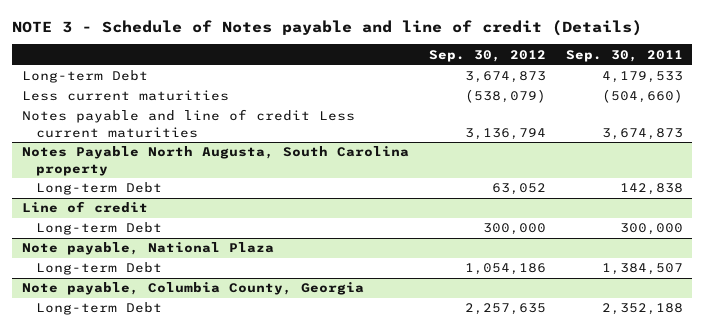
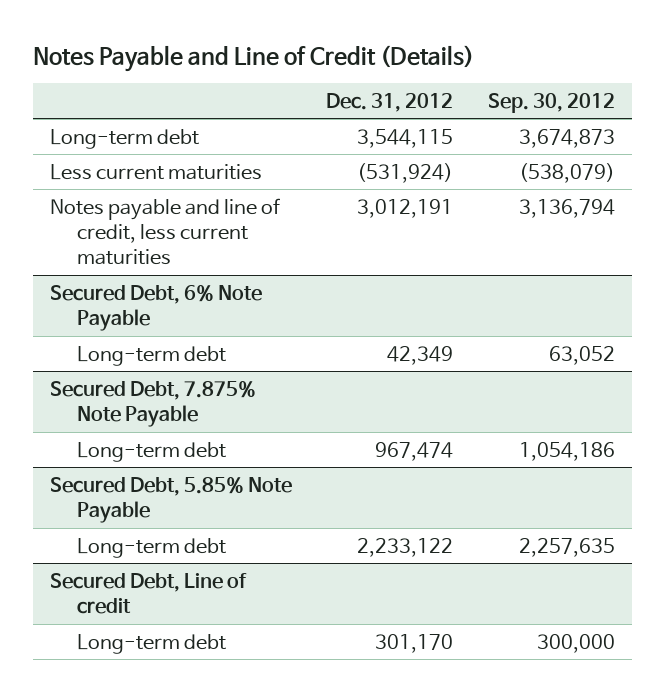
- NOTE 3 - Schedule of Notes payable and line of credit (Details)
+ Notes Payable and Line of Credit (Details)
- | Sep. 30, 2012 | Sep. 30, 2011
+ | Dec. 31, 2012 | Sep. 30, 2012
- Long-term Debt | 3,674,873 | 4,179,533
+ Long-term debt | 3,544,115 | 3,674,873
- Notes payable and line of credit Less current maturities | 3,136,794 | 3,674,873
- Notes Payable North Augusta, South Carolina property
- Long-term Debt | 63,052 | 142,838
- Line of credit
- Long-term Debt | 300,000 | 300,000
- Note payable, National Plaza
- Long-term Debt | 1,054,186 | 1,384,507
- Note payable, Columbia County, Georgia
- Long-term Debt | 2,257,635 | 2,352,188
+ Notes payable and line of credit, less current maturities | 3,012,191 | 3,136,794
+ Secured Debt, 6% Note Payable
+ Long-term debt | 42,349 | 63,052
+ Secured Debt, 7.875% Note Payable
+ Long-term debt | 967,474 | 1,054,186
+ Secured Debt, 5.85% Note Payable
+ Long-term debt | 2,233,122 | 2,257,635
+ Secured Debt, Line of credit
+ Long-term debt | 301,170 | 300,000

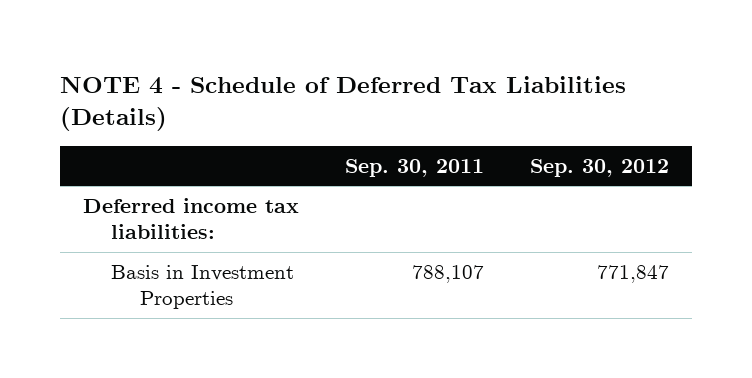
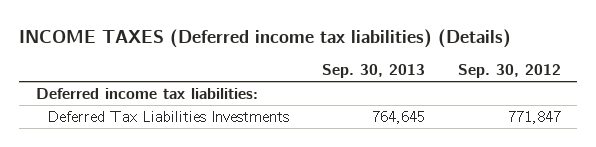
- NOTE 4 - Schedule of Deferred Tax Liabilities (Details)
+ INCOME TAXES (Deferred income tax liabilities) (Details)
- | Sep. 30, 2011 | Sep. 30, 2012
+ | Sep. 30, 2013 | Sep. 30, 2012
- Basis in Investment Properties | 788,107 | 771,847
+ Deferred Tax Liabilities Investments | 764,645 | 771,847

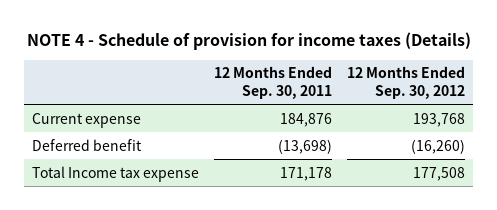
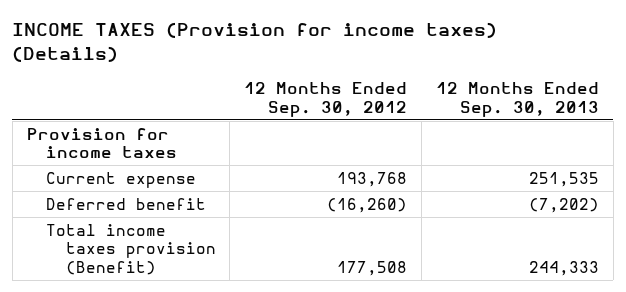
- NOTE 4 - Schedule of provision for income taxes (Details)
+ INCOME TAXES (Provision for income taxes) (Details)
- | 12 Months Ended Sep. 30, 2011 | 12 Months Ended Sep. 30, 2012
+ | 12 Months Ended Sep. 30, 2012 | 12 Months Ended Sep. 30, 2013
+ Provision for income taxes
- Total Income tax expense | 171,178 | 177,508
+ Total income taxes provision (Benefit) | 177,508 | 244,333

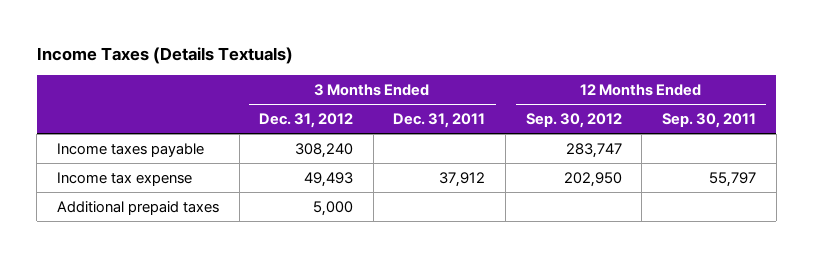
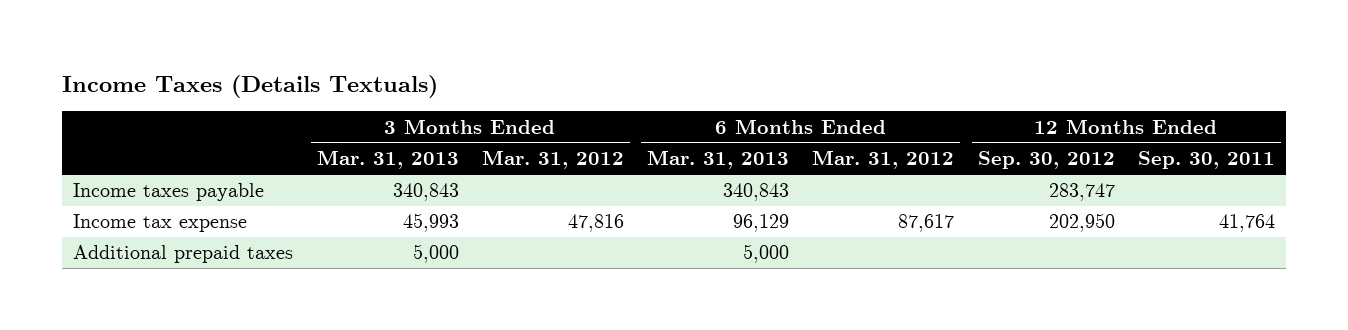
- | 3 Months Ended Dec. 31, 2012 | 3 Months Ended Dec. 31, 2011 | 12 Months Ended Sep. 30, 2012 | 12 Months Ended Sep. 30, 2011
+ | 3 Months Ended Mar. 31, 2013 | 3 Months Ended Mar. 31, 2012 | 6 Months Ended Mar. 31, 2013 | 6 Months Ended Mar. 31, 2012 | 12 Months Ended Sep. 30, 2012 | 12 Months Ended Sep. 30, 2011
- Income tax expense | 49,493 | 37,912 | 202,950 | 55,797
+ Income tax expense | 45,993 | 47,816 | 96,129 | 87,617 | 202,950 | 41,764

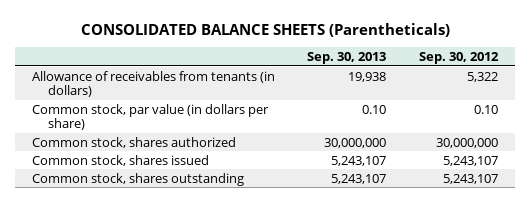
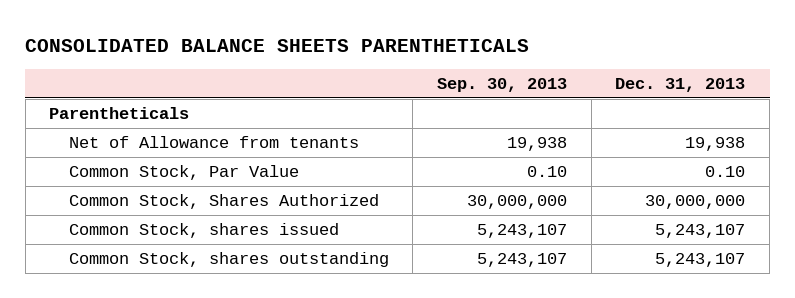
- CONSOLIDATED BALANCE SHEETS (Parentheticals)
+ CONSOLIDATED BALANCE SHEETS PARENTHETICALS
- | Sep. 30, 2013 | Sep. 30, 2012
+ | Sep. 30, 2013 | Dec. 31, 2013
- Allowance of receivables from tenants (in dollars) | 19,938 | 5,322
- Common stock, par value (in dollars per share) | 0.10 | 0.10
- Common stock, shares authorized | 30,000,000 | 30,000,000
- Common stock, shares issued | 5,243,107 | 5,243,107
- Common stock, shares outstanding | 5,243,107 | 5,243,107
+ Parentheticals
+ Net of Allowance from tenants | 19,938 | 19,938
+ Common Stock, Par Value | 0.10 | 0.10
+ Common Stock, Shares Authorized | 30,000,000 | 30,000,000
+ Common Stock, shares issued | 5,243,107 | 5,243,107
+ Common Stock, shares outstanding | 5,243,107 | 5,243,107

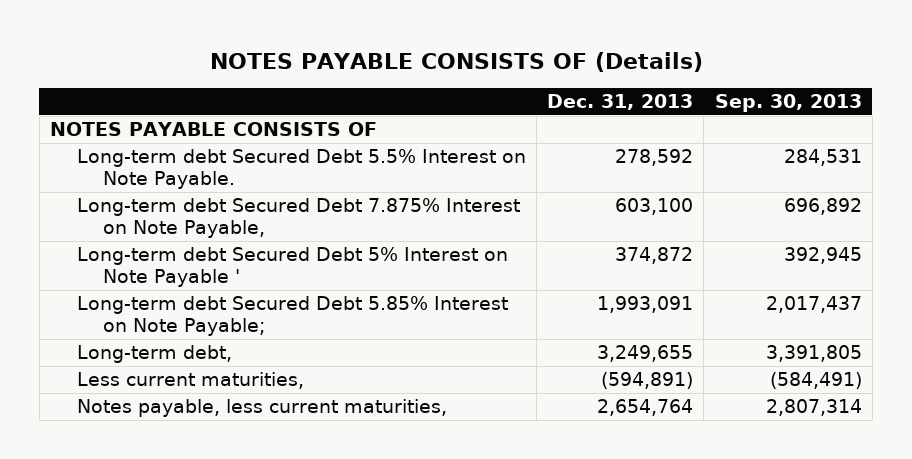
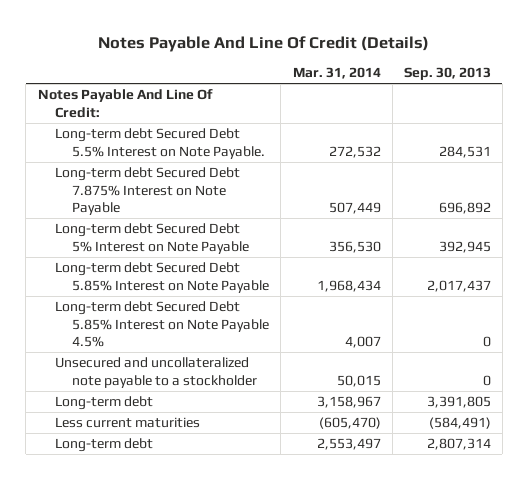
- NOTES PAYABLE CONSISTS OF (Details)
+ Notes Payable And Line Of Credit (Details)
- | Dec. 31, 2013 | Sep. 30, 2013
+ | Mar. 31, 2014 | Sep. 30, 2013
- NOTES PAYABLE CONSISTS OF
+ Notes Payable And Line Of Credit:
- Long-term debt Secured Debt 7.875% Interest on Note Payable, | 603,100 | 696,892
- Long-term debt Secured Debt 5% Interest on Note Payable ' | 374,872 | 392,945
- Long-term debt Secured Debt 5.85% Interest on Note Payable; | 1,993,091 | 2,017,437
- Long-term debt, | 3,249,655 | 3,391,805
- Less current maturities, | (594,891) | (584,491)
- Notes payable, less current maturities, | 2,654,764 | 2,807,314
+ Long-term debt Secured Debt 7.875% Interest on Note Payable | 507,449 | 696,892
+ Long-term debt Secured Debt 5% Interest on Note Payable | 356,530 | 392,945
+ Long-term debt Secured Debt 5.85% Interest on Note Payable | 1,968,434 | 2,017,437
+ Long-term debt Secured Debt 5.85% Interest on Note Payable 4.5% | 4,007 | 0
+ Unsecured and uncollateralized note payable to a stockholder | 50,015 | 0
+ Long-term debt | 3,158,967 | 3,391,805
+ Less current maturities | (605,470) | (584,491)
+ Long-term debt | 2,553,497 | 2,807,314

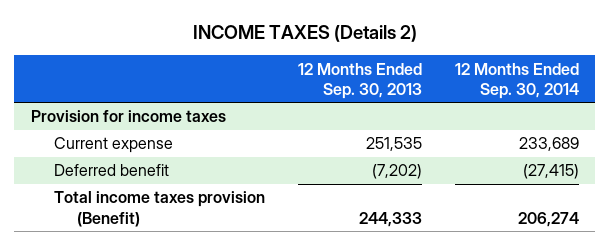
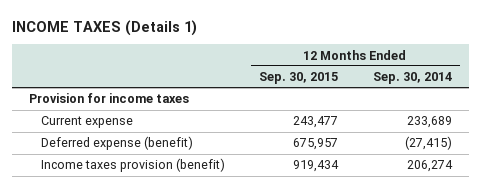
- INCOME TAXES (Details 2)
+ INCOME TAXES (Details 1)
- | 12 Months Ended Sep. 30, 2013 | 12 Months Ended Sep. 30, 2014
+ | 12 Months Ended Sep. 30, 2015 | 12 Months Ended Sep. 30, 2014
- Deferred benefit | (7,202) | (27,415)
- Total income taxes provision (Benefit) | 244,333 | 206,274
+ Deferred expense (benefit) | 675,957 | (27,415)
+ Income taxes provision (benefit) | 919,434 | 206,274

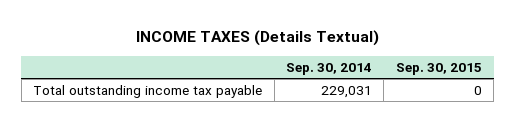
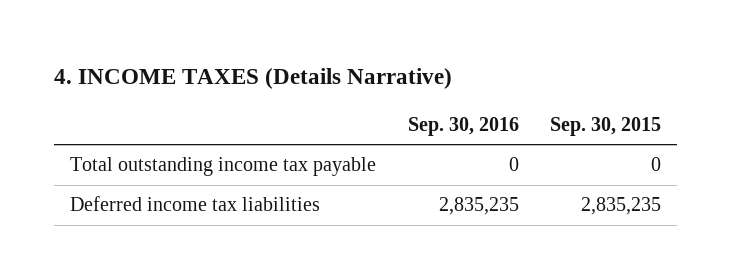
- INCOME TAXES (Details Textual)
+ 4. INCOME TAXES (Details Narrative)
- | Sep. 30, 2014 | Sep. 30, 2015
+ | Sep. 30, 2016 | Sep. 30, 2015
+ Deferred income tax liabilities | 2,835,235 | 2,835,235

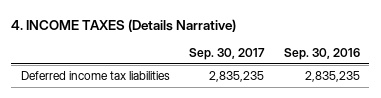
- | Sep. 30, 2016 | Sep. 30, 2015
+ | Sep. 30, 2017 | Sep. 30, 2016
- Total outstanding income tax payable | 0 | 0

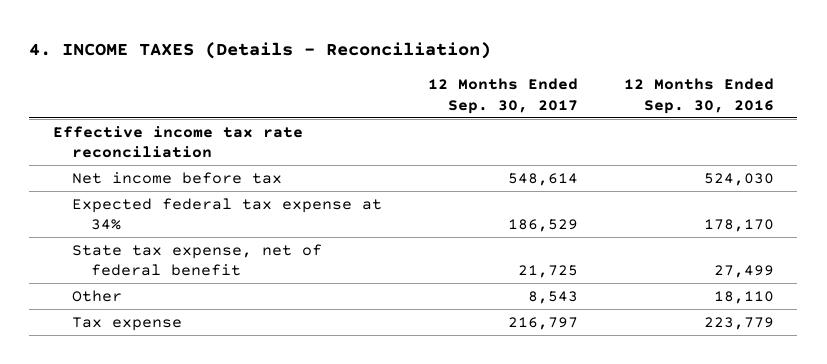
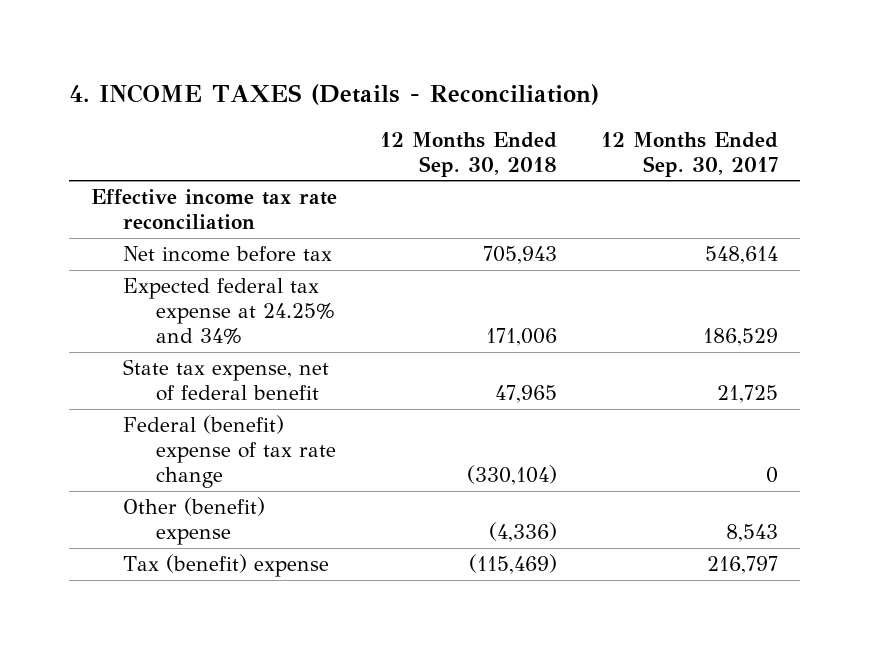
- | 12 Months Ended Sep. 30, 2017 | 12 Months Ended Sep. 30, 2016
+ | 12 Months Ended Sep. 30, 2018 | 12 Months Ended Sep. 30, 2017
- Expected federal tax expense at 34% | 186,529 | 178,170
+ Expected federal tax expense at 24.25% and 34% | 171,006 | 186,529
- Other | 8,543 | 18,110
- Tax expense | 216,797 | 223,779
+ Federal (benefit) expense of tax rate change | (330,104) | 0
+ Other (benefit) expense | (4,336) | 8,543
+ Tax (benefit) expense | (115,469) | 216,797

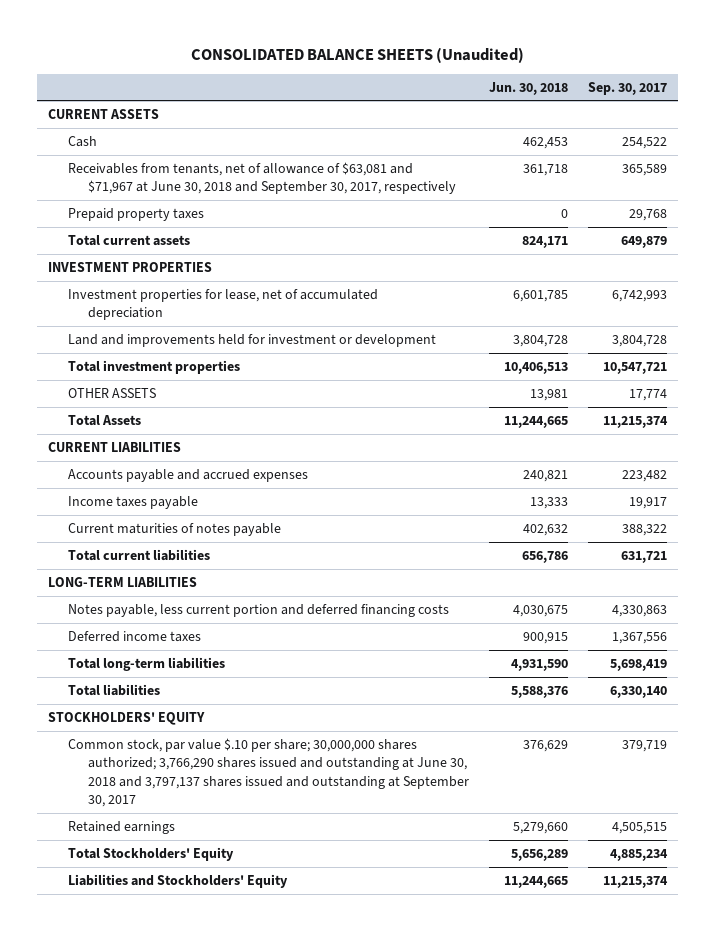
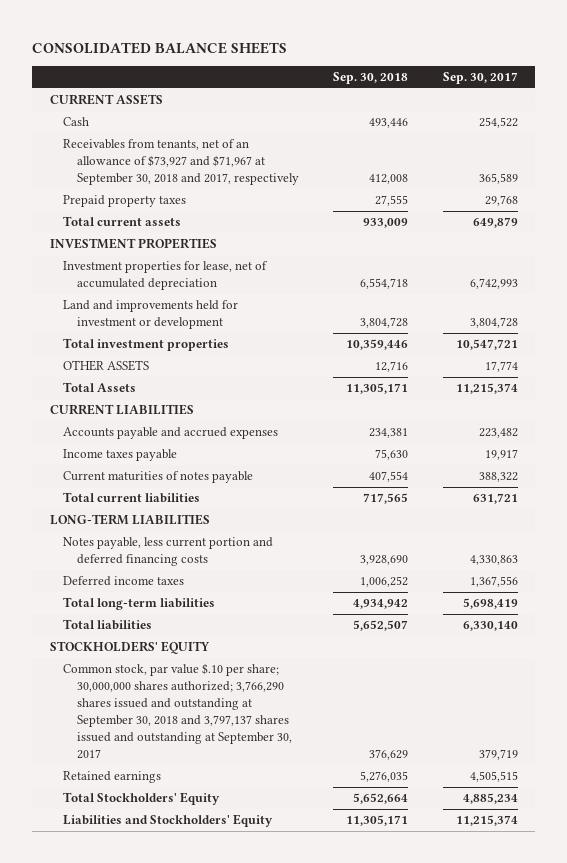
- CONSOLIDATED BALANCE SHEETS (Unaudited)
+ CONSOLIDATED BALANCE SHEETS
- | Jun. 30, 2018 | Sep. 30, 2017
+ | Sep. 30, 2018 | Sep. 30, 2017
- Receivables from tenants, net of allowance of $63,081 and $71,967 at June 30, 2018 and September 30, 2017, respectively | 361,718 | 365,589
+ Receivables from tenants, net of an allowance of $73,927 and $71,967 at September 30, 2018 and 2017, respectively | 412,008 | 365,589
- Common stock, par value $.10 per share; 30,000,000 shares authorized; 3,766,290 shares issued and outstanding at June 30, 2018 and 3,797,137 shares issued and outstanding at September 30, 2017 | 376,629 | 379,719
+ Common stock, par value $.10 per share; 30,000,000 shares authorized; 3,766,290 shares issued and outstanding at September 30, 2018 and 3,797,137 shares issued and outstanding at September 30, 2017 | 376,629 | 379,719

